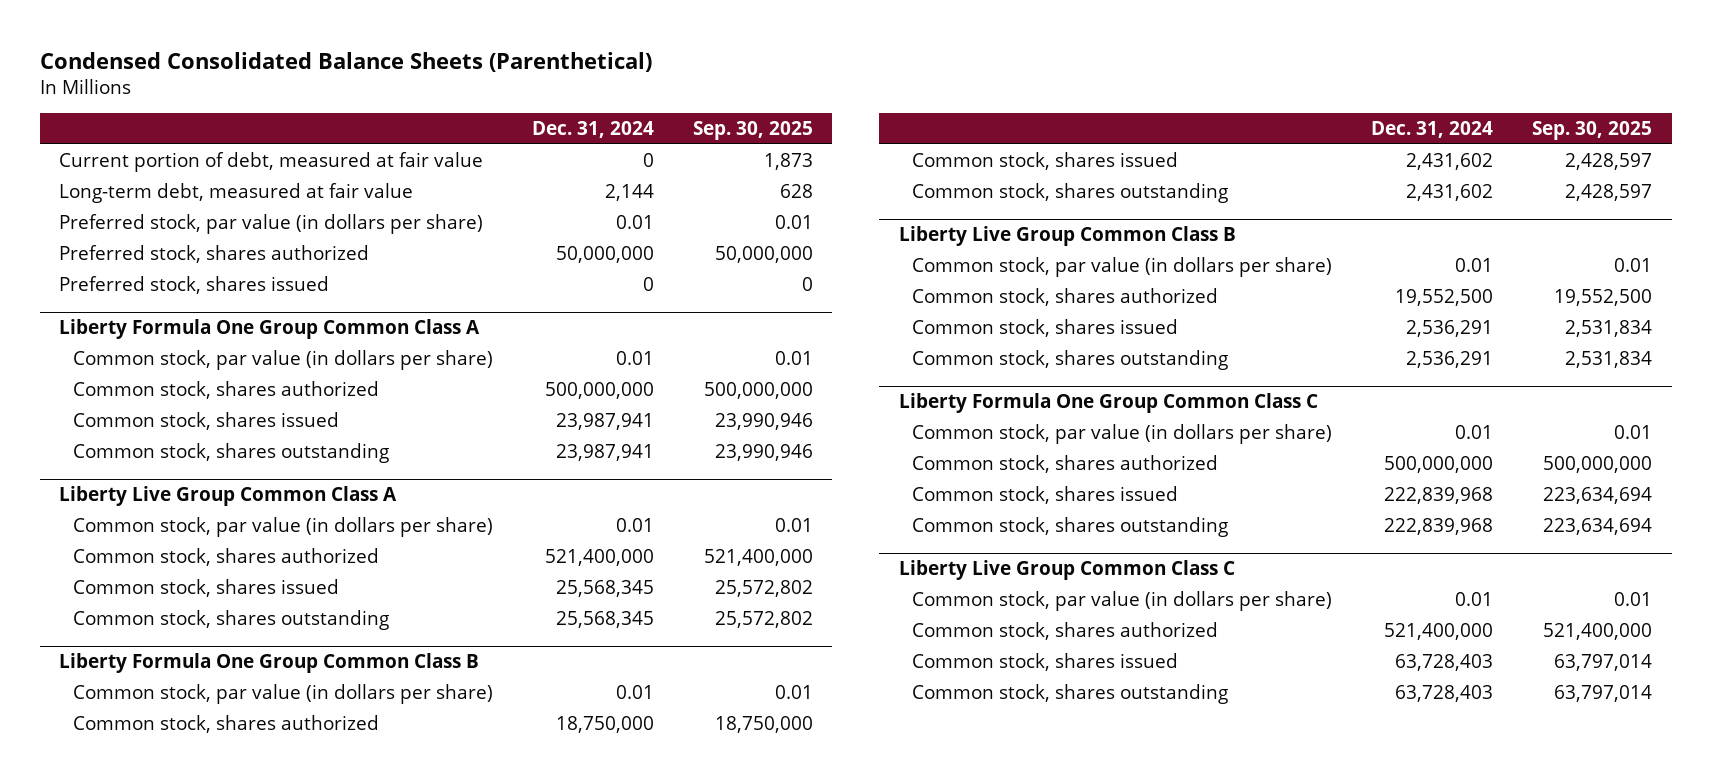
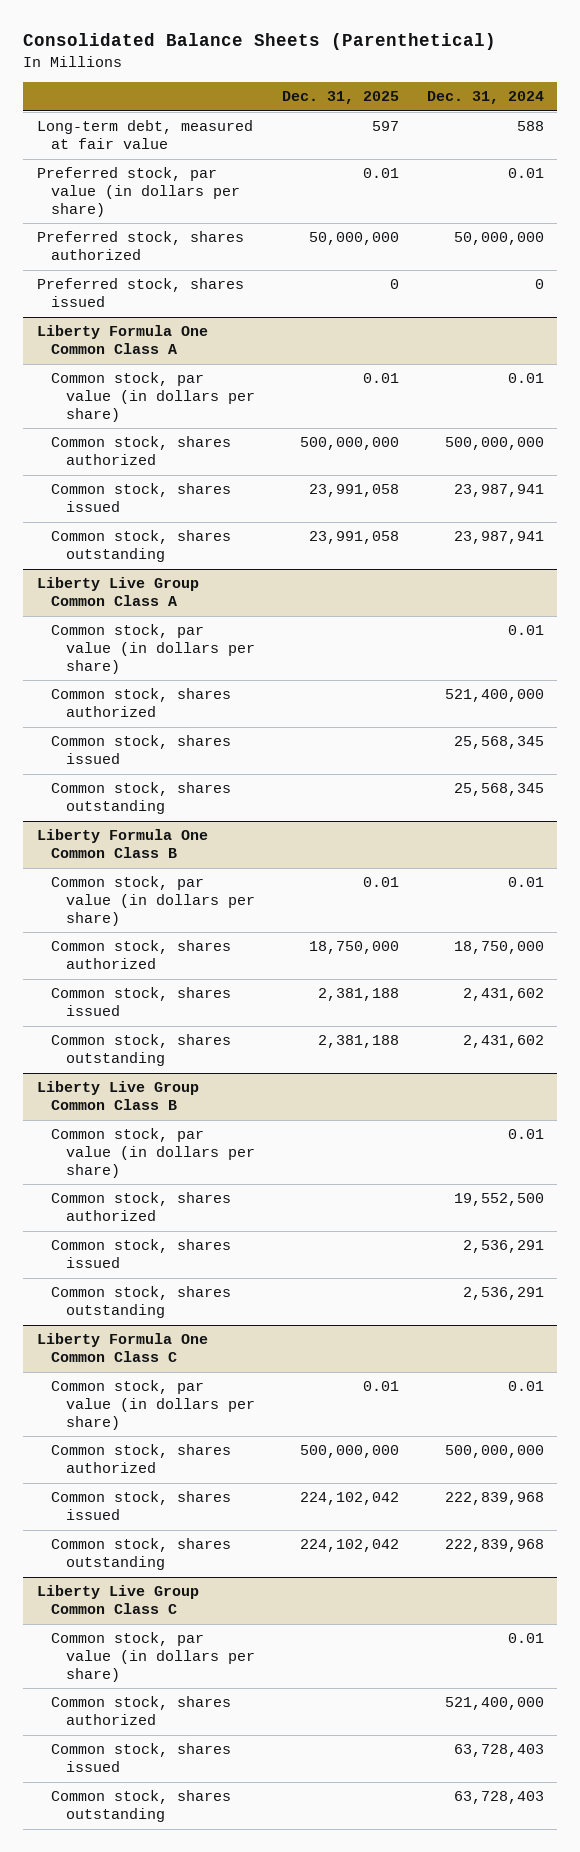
- Condensed Consolidated Balance Sheets (Parenthetical)
+ Consolidated Balance Sheets (Parenthetical)
- | Dec. 31, 2024 | Sep. 30, 2025
+ | Dec. 31, 2025 | Dec. 31, 2024
- Current portion of debt, measured at fair value | 0 | 1,873
- Long-term debt, measured at fair value | 2,144 | 628
+ Long-term debt, measured at fair value | 597 | 588
- Liberty Formula One Group Common Class A
+ Liberty Formula One Common Class A
- Liberty Formula One Group Common Class B
+ Liberty Formula One Common Class B
- Liberty Formula One Group Common Class C
+ Liberty Formula One Common Class C

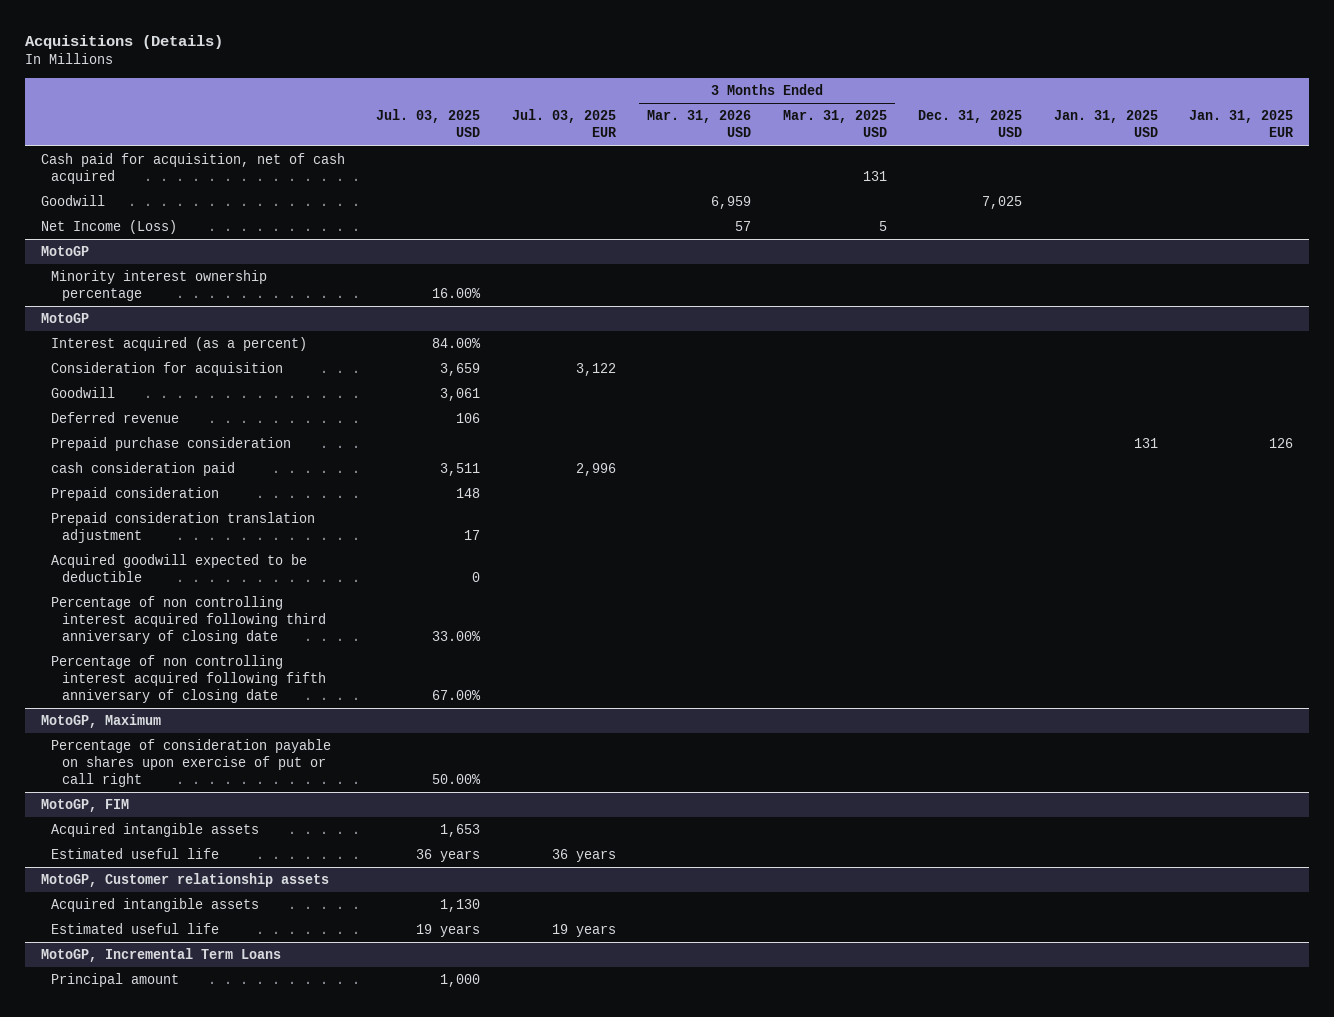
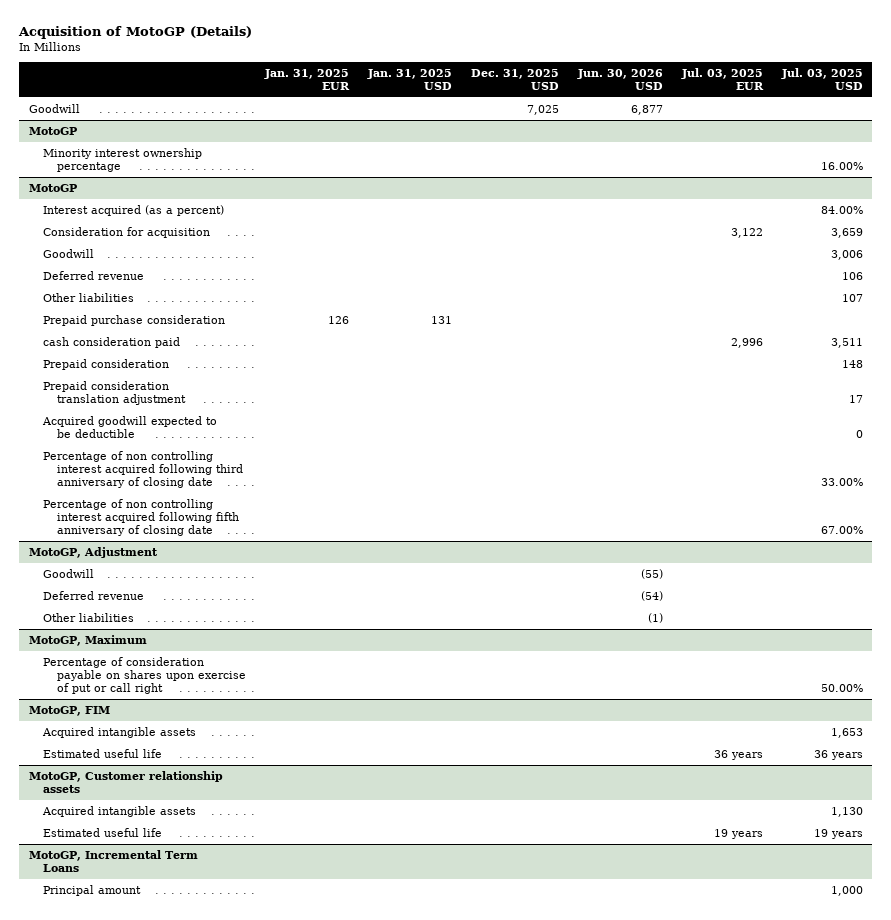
- Acquisitions (Details)
+ Acquisition of MotoGP (Details)
- | Jul. 03, 2025 USD | Jul. 03, 2025 EUR | 3 Months Ended Mar. 31, 2026 USD | 3 Months Ended Mar. 31, 2025 USD | Dec. 31, 2025 USD | Jan. 31, 2025 USD | Jan. 31, 2025 EUR
+ | Jan. 31, 2025 EUR | Jan. 31, 2025 USD | Dec. 31, 2025 USD | Jun. 30, 2026 USD | Jul. 03, 2025 EUR | Jul. 03, 2025 USD
- Cash paid for acquisition, net of cash acquired | | | | 131 | | |
- Net Income (Loss) | | | 57 | 5 | | |
@ MotoGP
- Goodwill | 3,061 | | | | | |
+ Goodwill | | | | | | 3,006
+ Other liabilities | | | | | | 107
+ MotoGP, Adjustment
+ Goodwill | | | | (55) | |
+ Deferred revenue | | | | (54) | |
+ Other liabilities | | | | (1) | |

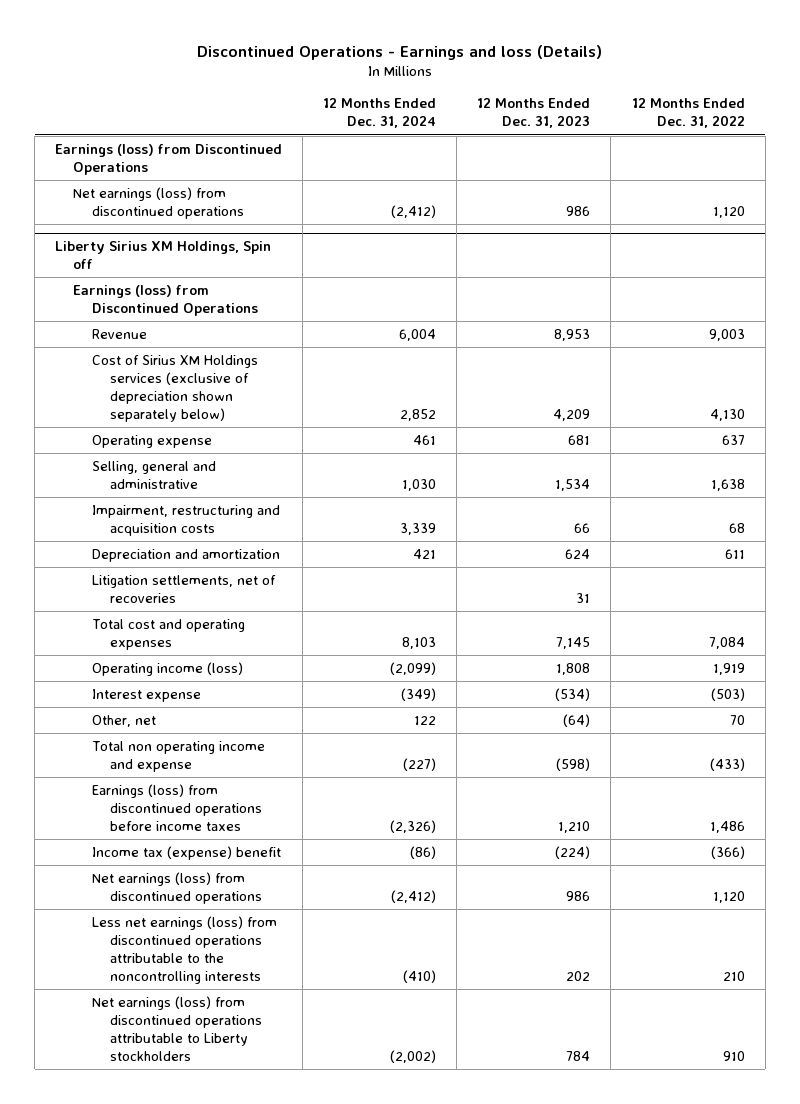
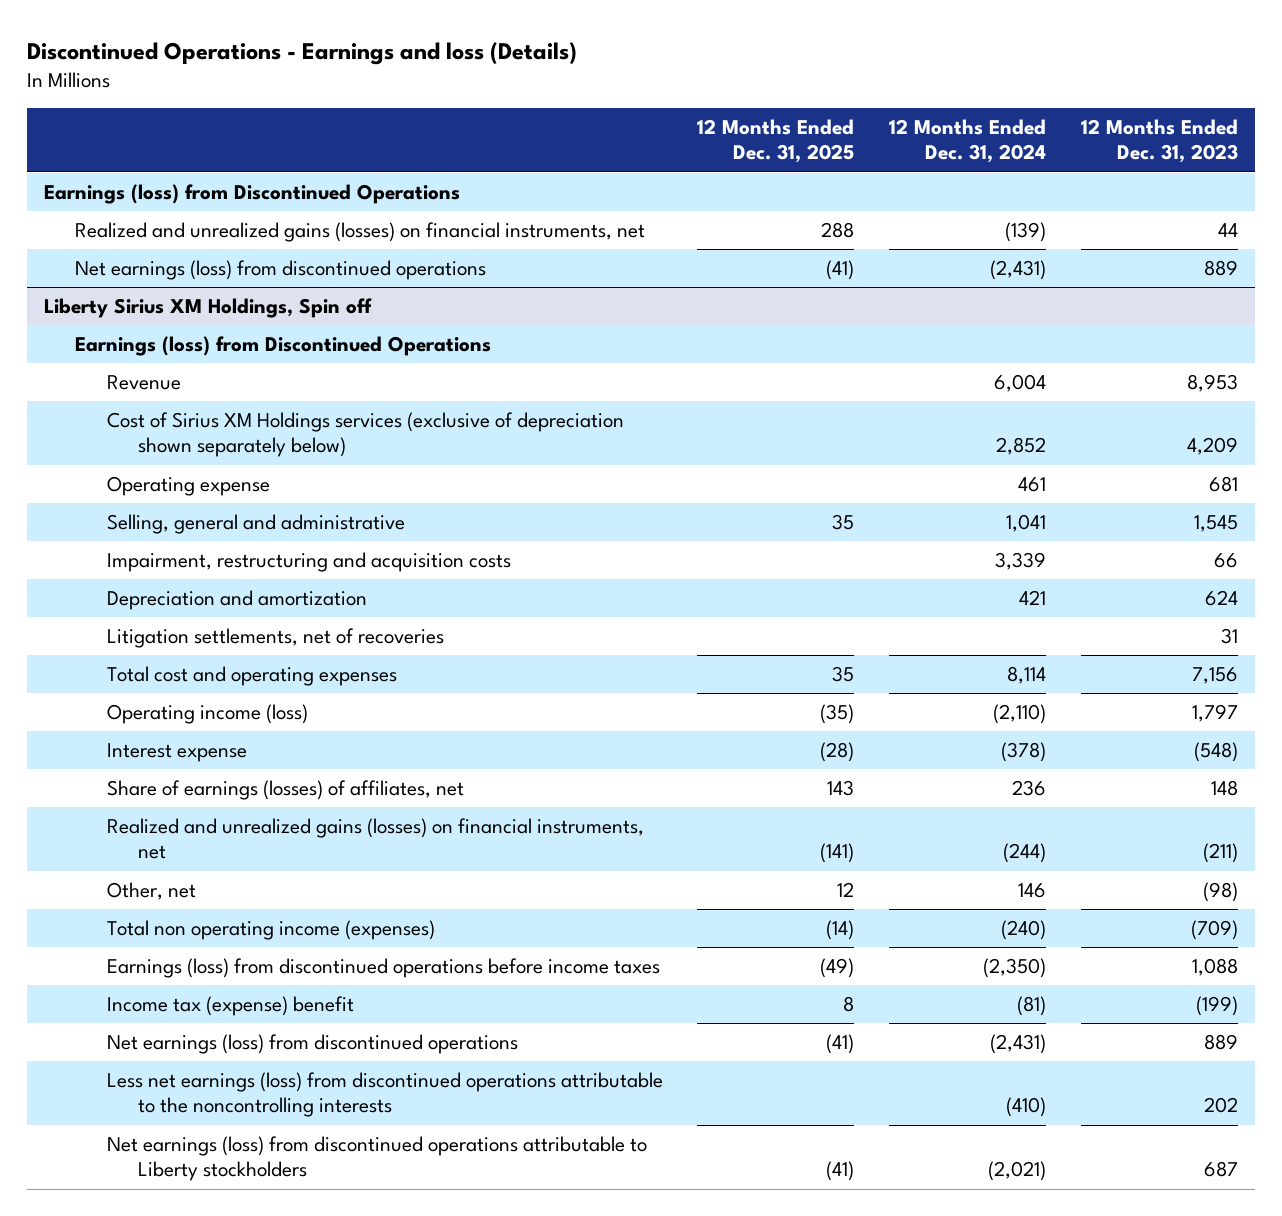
- | 12 Months Ended Dec. 31, 2024 | 12 Months Ended Dec. 31, 2023 | 12 Months Ended Dec. 31, 2022
+ | 12 Months Ended Dec. 31, 2025 | 12 Months Ended Dec. 31, 2024 | 12 Months Ended Dec. 31, 2023
- Net earnings (loss) from discontinued operations | (2,412) | 986 | 1,120
+ Realized and unrealized gains (losses) on financial instruments, net | 288 | (139) | 44
+ Net earnings (loss) from discontinued operations | (41) | (2,431) | 889
@ Liberty Sirius XM Holdings, Spin off
- Selling, general and administrative | 1,030 | 1,534 | 1,638
+ Selling, general and administrative | 35 | 1,041 | 1,545
- Total cost and operating expenses | 8,103 | 7,145 | 7,084
- Operating income (loss) | (2,099) | 1,808 | 1,919
- Interest expense | (349) | (534) | (503)
- Other, net | 122 | (64) | 70
- Total non operating income and expense | (227) | (598) | (433)
- Earnings (loss) from discontinued operations before income taxes | (2,326) | 1,210 | 1,486
- Income tax (expense) benefit | (86) | (224) | (366)
- Net earnings (loss) from discontinued operations | (2,412) | 986 | 1,120
+ Total cost and operating expenses | 35 | 8,114 | 7,156
+ Operating income (loss) | (35) | (2,110) | 1,797
+ Interest expense | (28) | (378) | (548)
+ Share of earnings (losses) of affiliates, net | 143 | 236 | 148
+ Realized and unrealized gains (losses) on financial instruments, net | (141) | (244) | (211)
+ Other, net | 12 | 146 | (98)
+ Total non operating income (expenses) | (14) | (240) | (709)
+ Earnings (loss) from discontinued operations before income taxes | (49) | (2,350) | 1,088
+ Income tax (expense) benefit | 8 | (81) | (199)
+ Net earnings (loss) from discontinued operations | (41) | (2,431) | 889
- Net earnings (loss) from discontinued operations attributable to Liberty stockholders | (2,002) | 784 | 910
+ Net earnings (loss) from discontinued operations attributable to Liberty stockholders | (41) | (2,021) | 687

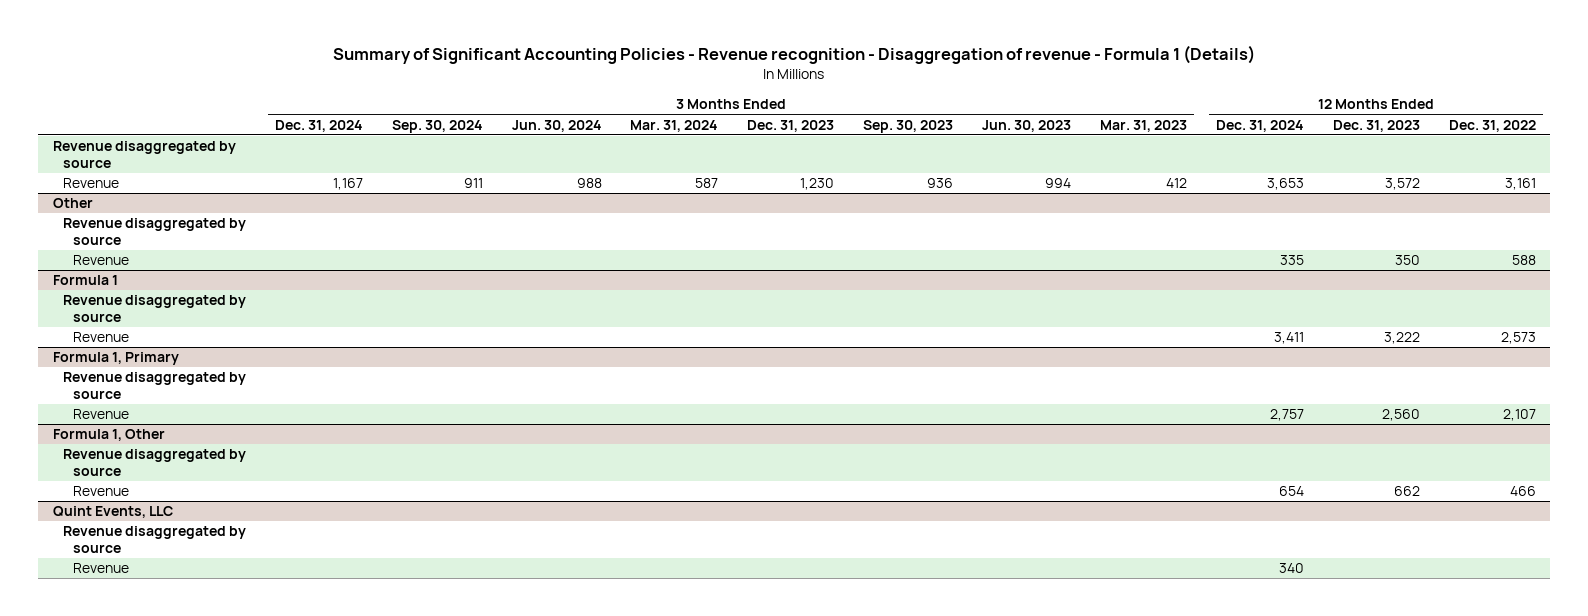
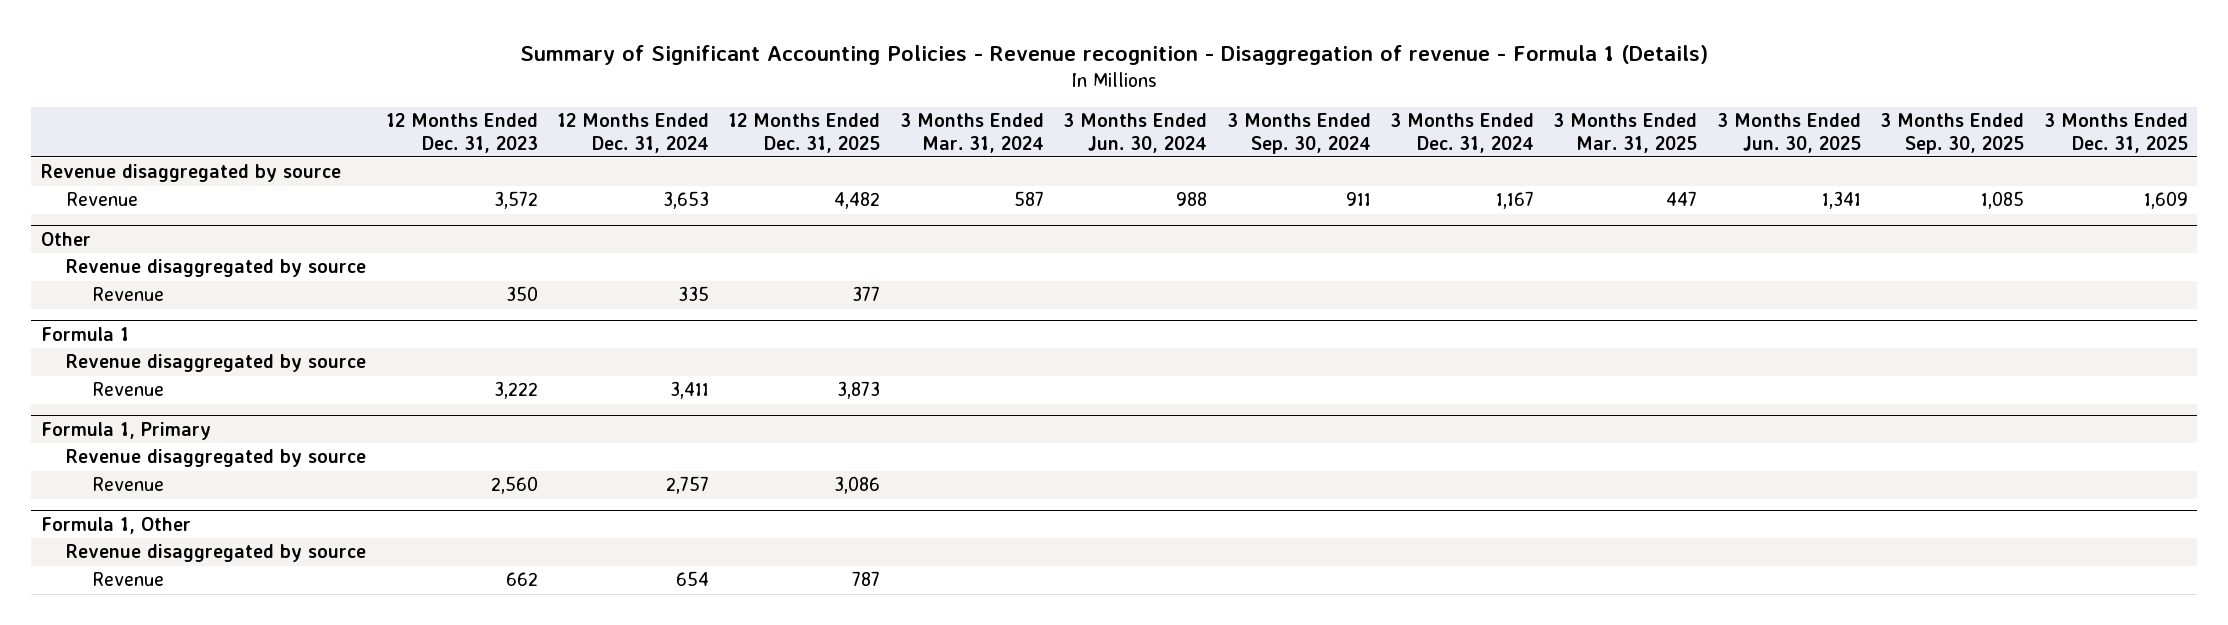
- | 3 Months Ended Dec. 31, 2024 | 3 Months Ended Sep. 30, 2024 | 3 Months Ended Jun. 30, 2024 | 3 Months Ended Mar. 31, 2024 | 3 Months Ended Dec. 31, 2023 | 3 Months Ended Sep. 30, 2023 | 3 Months Ended Jun. 30, 2023 | 3 Months Ended Mar. 31, 2023 | 12 Months Ended Dec. 31, 2024 | 12 Months Ended Dec. 31, 2023 | 12 Months Ended Dec. 31, 2022
+ | 12 Months Ended Dec. 31, 2023 | 12 Months Ended Dec. 31, 2024 | 12 Months Ended Dec. 31, 2025 | 3 Months Ended Mar. 31, 2024 | 3 Months Ended Jun. 30, 2024 | 3 Months Ended Sep. 30, 2024 | 3 Months Ended Dec. 31, 2024 | 3 Months Ended Mar. 31, 2025 | 3 Months Ended Jun. 30, 2025 | 3 Months Ended Sep. 30, 2025 | 3 Months Ended Dec. 31, 2025
- Quint Events, LLC
- Revenue disaggregated by source
- Revenue | | | | | | | | | 340 | |

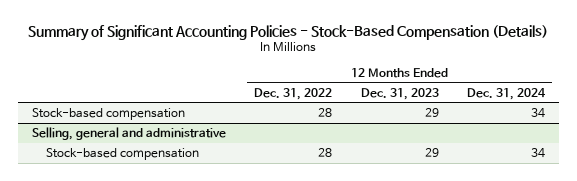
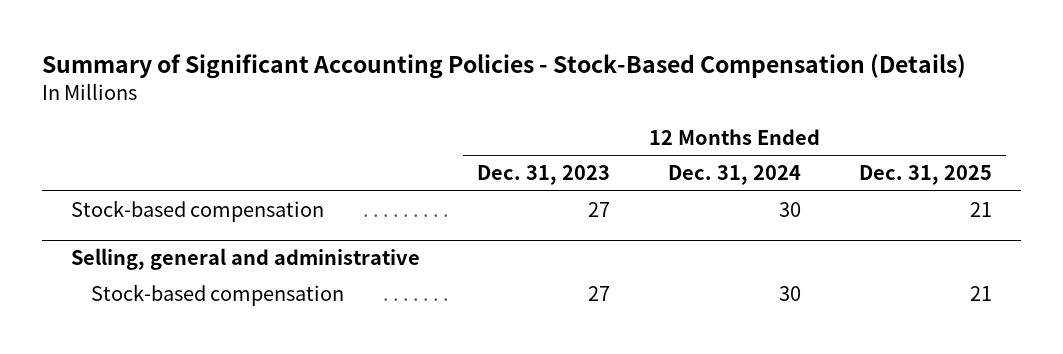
- | 12 Months Ended Dec. 31, 2022 | 12 Months Ended Dec. 31, 2023 | 12 Months Ended Dec. 31, 2024
+ | 12 Months Ended Dec. 31, 2023 | 12 Months Ended Dec. 31, 2024 | 12 Months Ended Dec. 31, 2025
- Stock-based compensation | 28 | 29 | 34
+ Stock-based compensation | 27 | 30 | 21
@ Selling, general and administrative
- Stock-based compensation | 28 | 29 | 34
+ Stock-based compensation | 27 | 30 | 21

